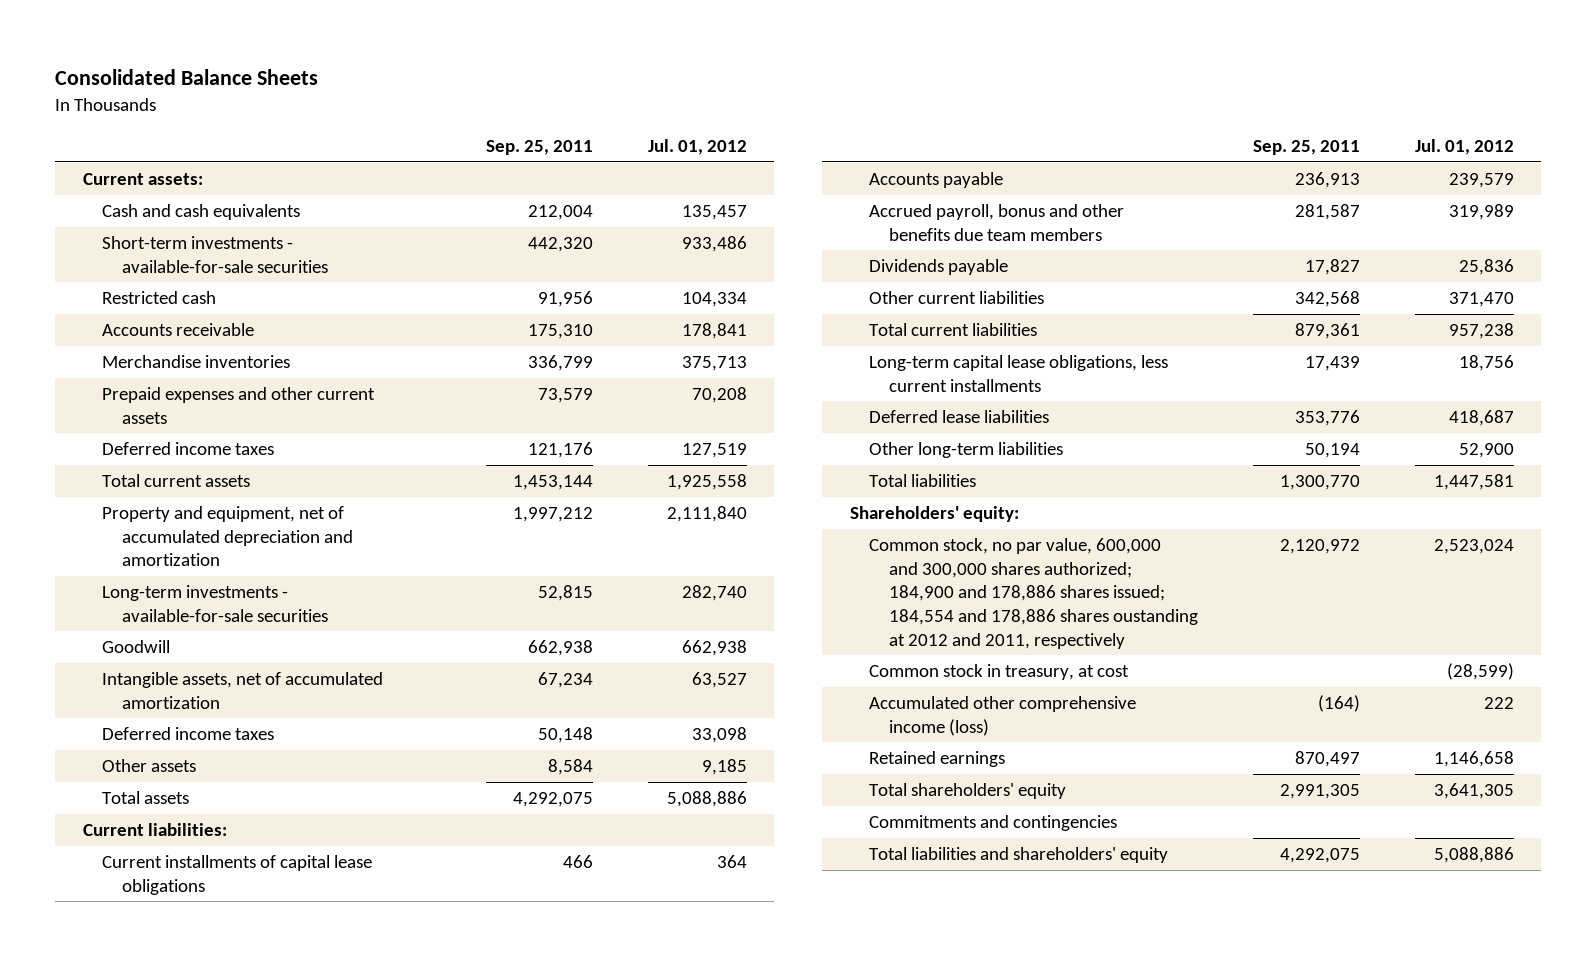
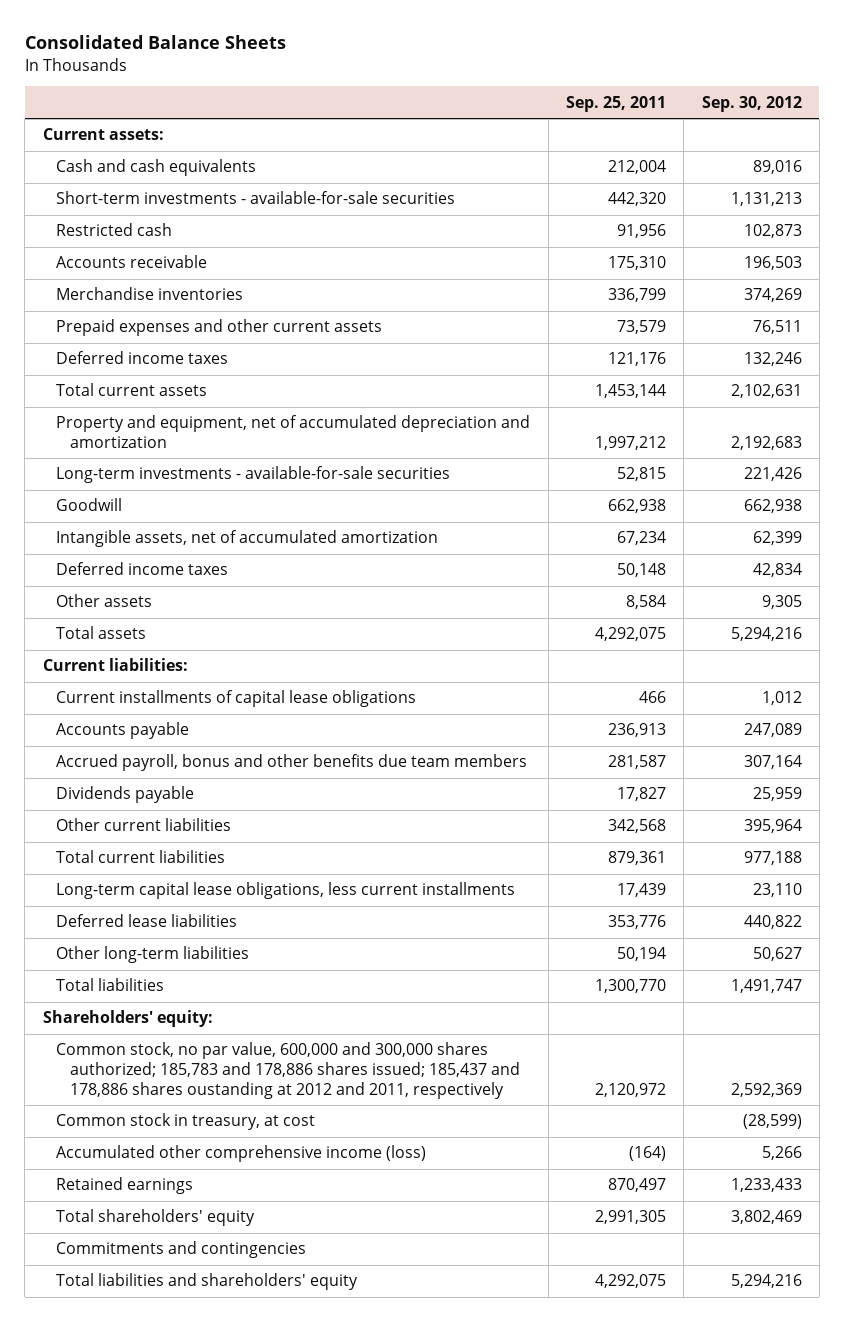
- | Sep. 25, 2011 | Jul. 01, 2012
+ | Sep. 25, 2011 | Sep. 30, 2012
- Common stock, no par value, 600,000 and 300,000 shares authorized; 184,900 and 178,886 shares issued; 184,554 and 178,886 shares oustanding at 2012 and 2011, respectively | 2,120,972 | 2,523,024
+ Common stock, no par value, 600,000 and 300,000 shares authorized; 185,783 and 178,886 shares issued; 185,437 and 178,886 shares oustanding at 2012 and 2011, respectively | 2,120,972 | 2,592,369

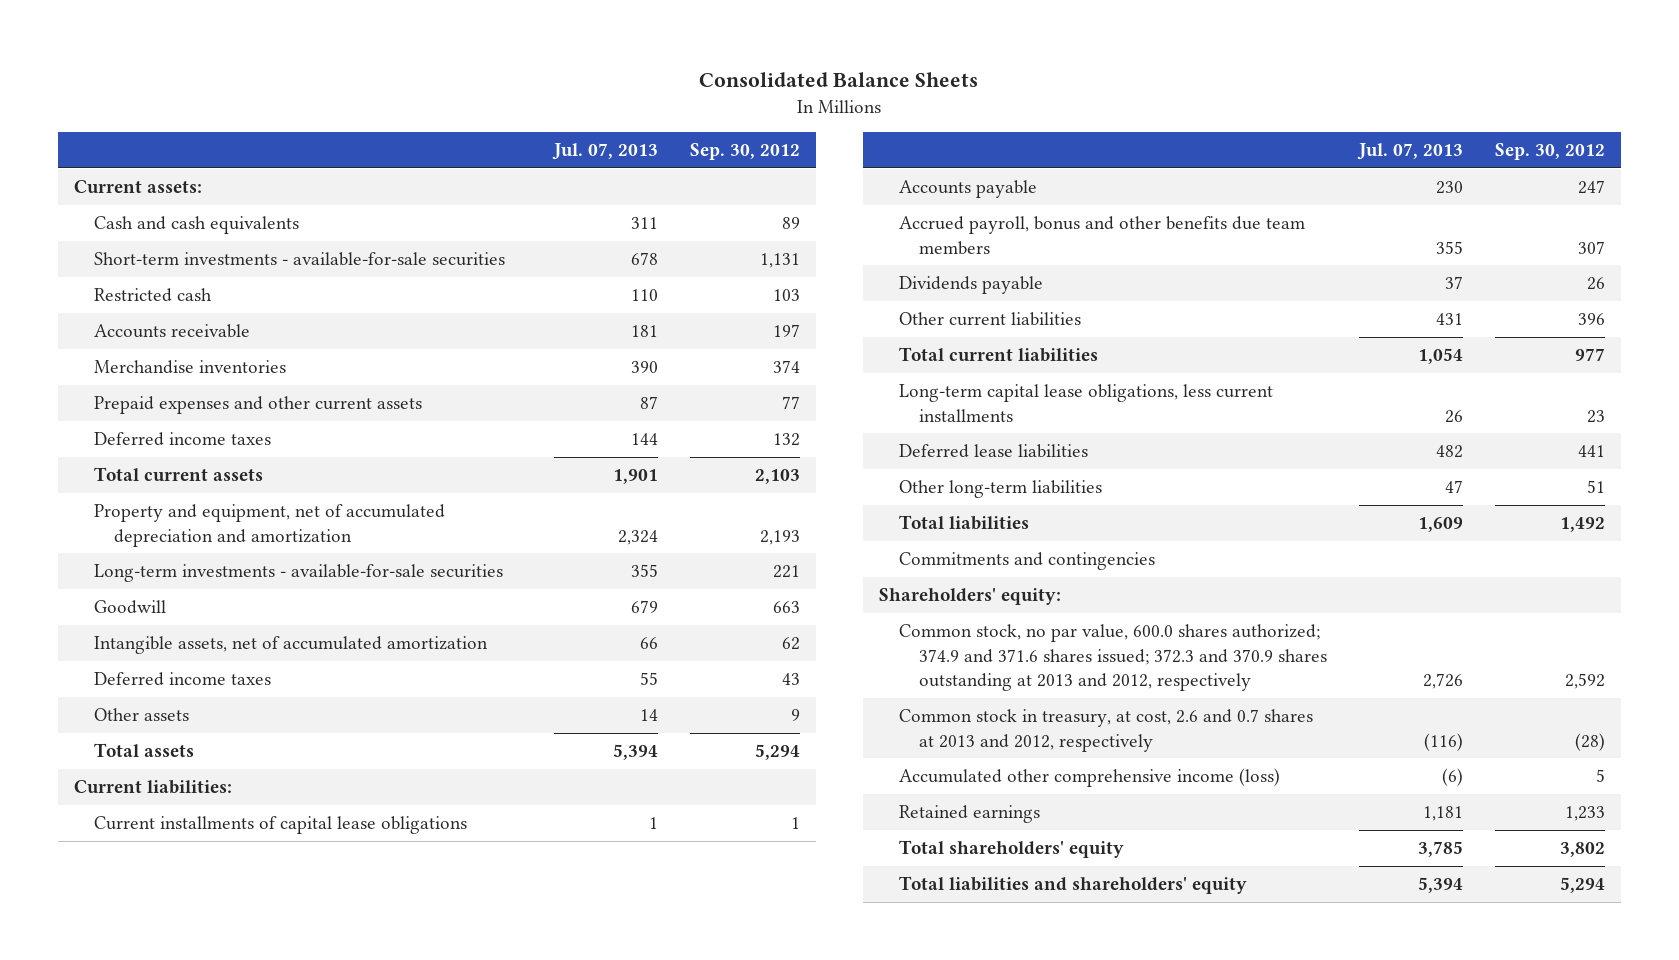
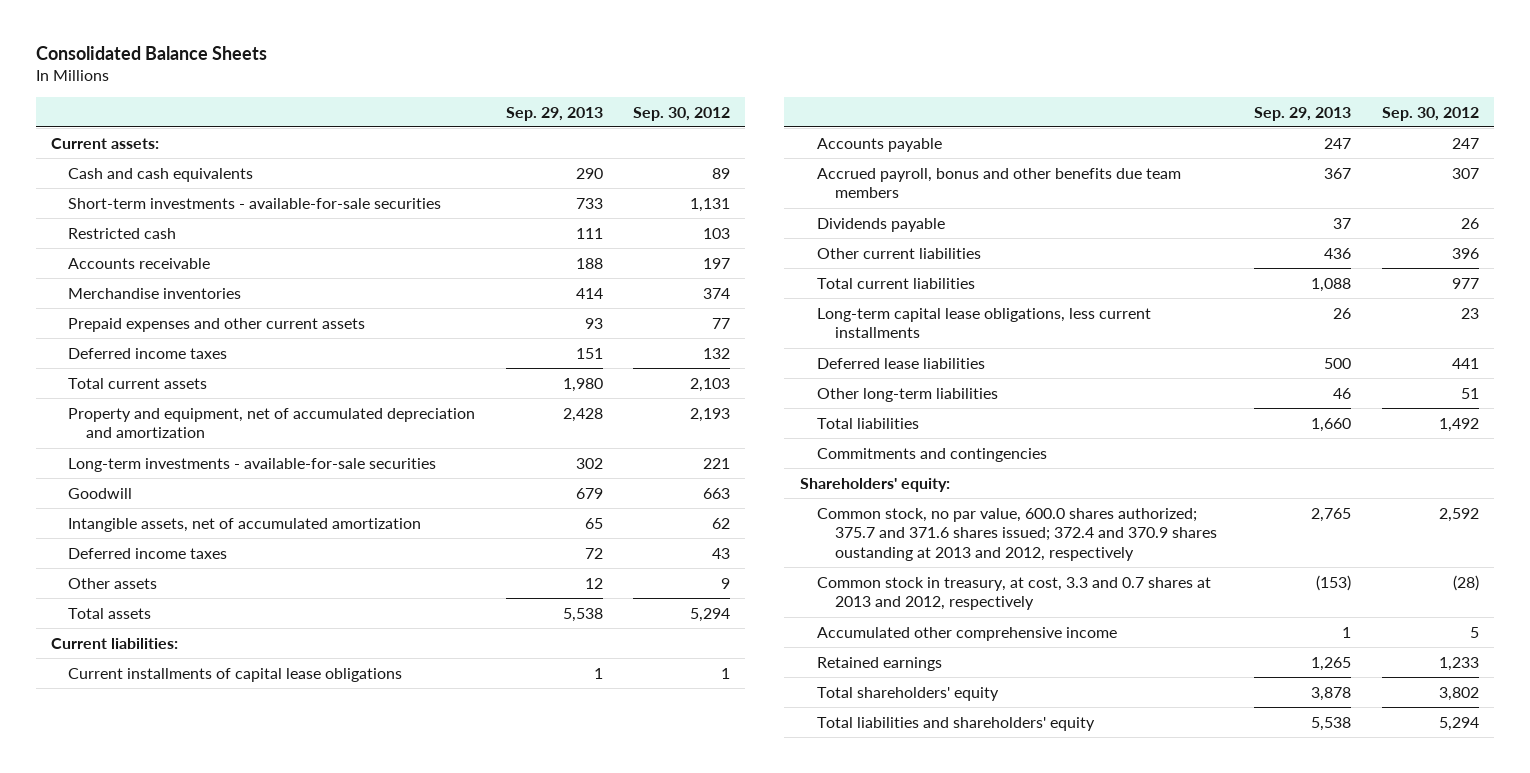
- | Jul. 07, 2013 | Sep. 30, 2012
+ | Sep. 29, 2013 | Sep. 30, 2012
- Common stock, no par value, 600.0 shares authorized; 374.9 and 371.6 shares issued; 372.3 and 370.9 shares outstanding at 2013 and 2012, respectively | 2,726 | 2,592
- Common stock in treasury, at cost, 2.6 and 0.7 shares at 2013 and 2012, respectively | (116) | (28)
- Accumulated other comprehensive income (loss) | (6) | 5
+ Common stock, no par value, 600.0 shares authorized; 375.7 and 371.6 shares issued; 372.4 and 370.9 shares oustanding at 2013 and 2012, respectively | 2,765 | 2,592
+ Common stock in treasury, at cost, 3.3 and 0.7 shares at 2013 and 2012, respectively | (153) | (28)
+ Accumulated other comprehensive income | 1 | 5

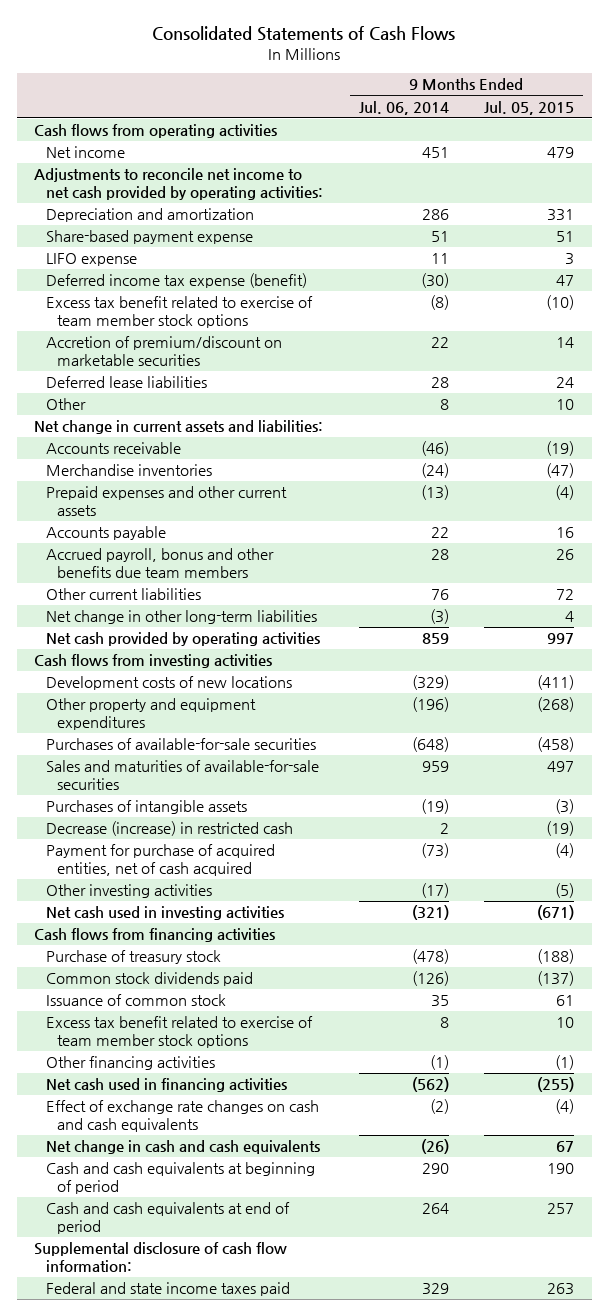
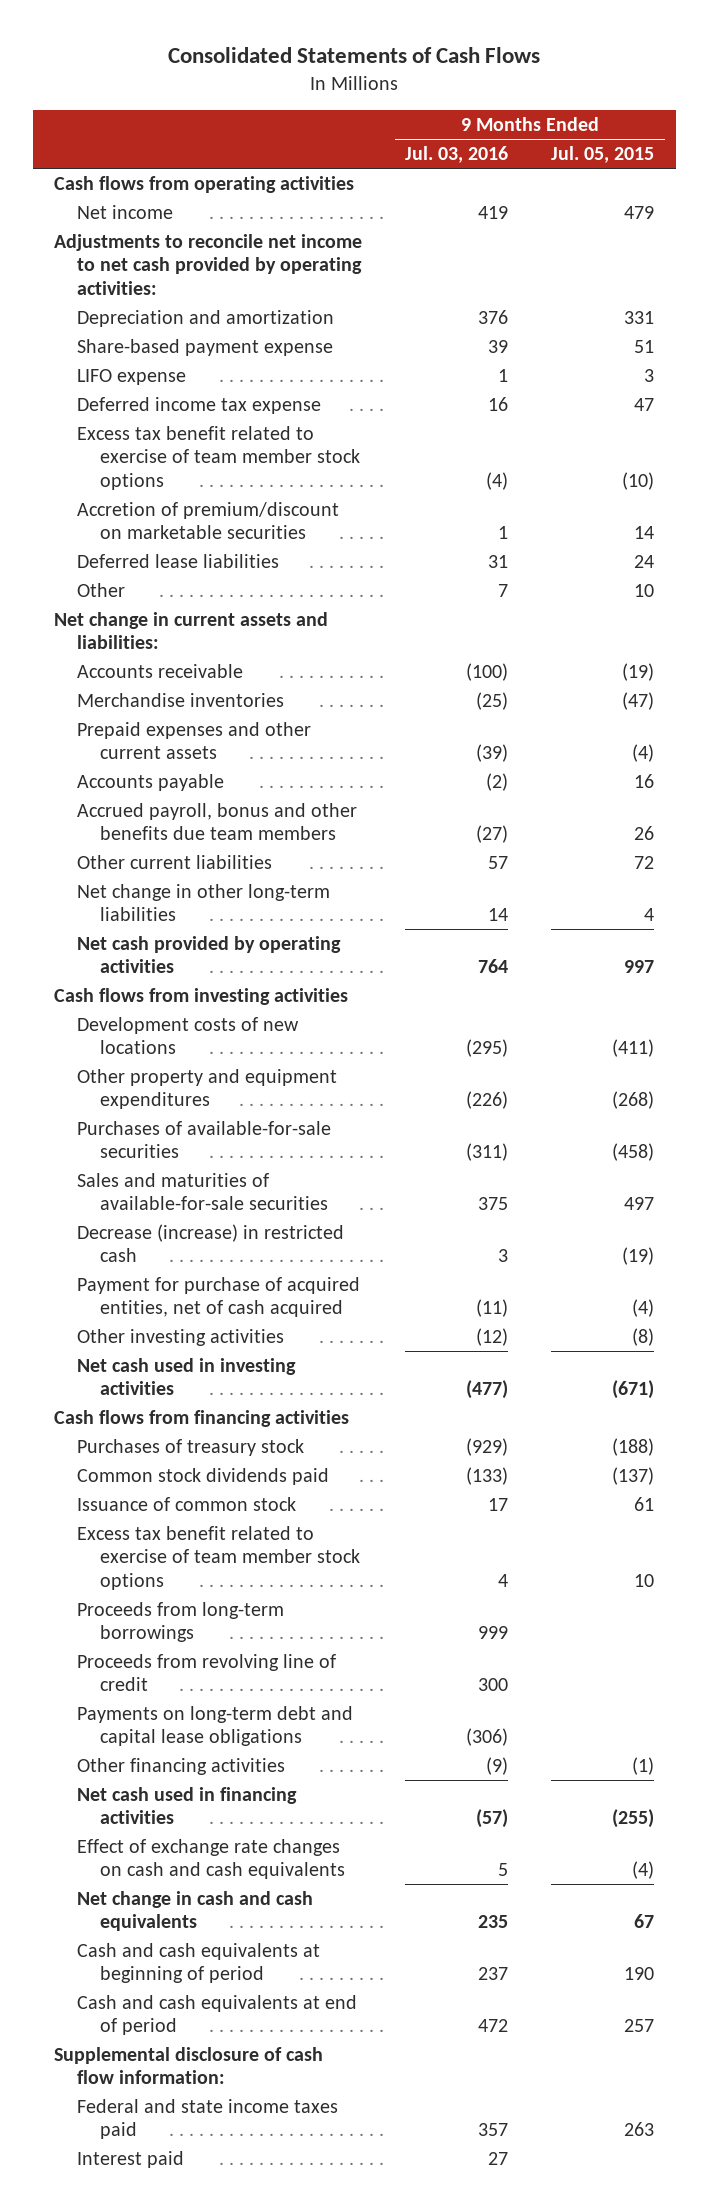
- | 9 Months Ended Jul. 06, 2014 | 9 Months Ended Jul. 05, 2015
+ | 9 Months Ended Jul. 03, 2016 | 9 Months Ended Jul. 05, 2015
- Deferred income tax expense (benefit) | (30) | 47
+ Deferred income tax expense | 16 | 47
- Purchases of intangible assets | (19) | (3)
- Other investing activities | (17) | (5)
+ Other investing activities | (12) | (8)
- Purchase of treasury stock | (478) | (188)
+ Purchases of treasury stock | (929) | (188)
+ Proceeds from long-term borrowings | 999 |
+ Proceeds from revolving line of credit | 300 |
+ Payments on long-term debt and capital lease obligations | (306) |
+ Interest paid | 27 |

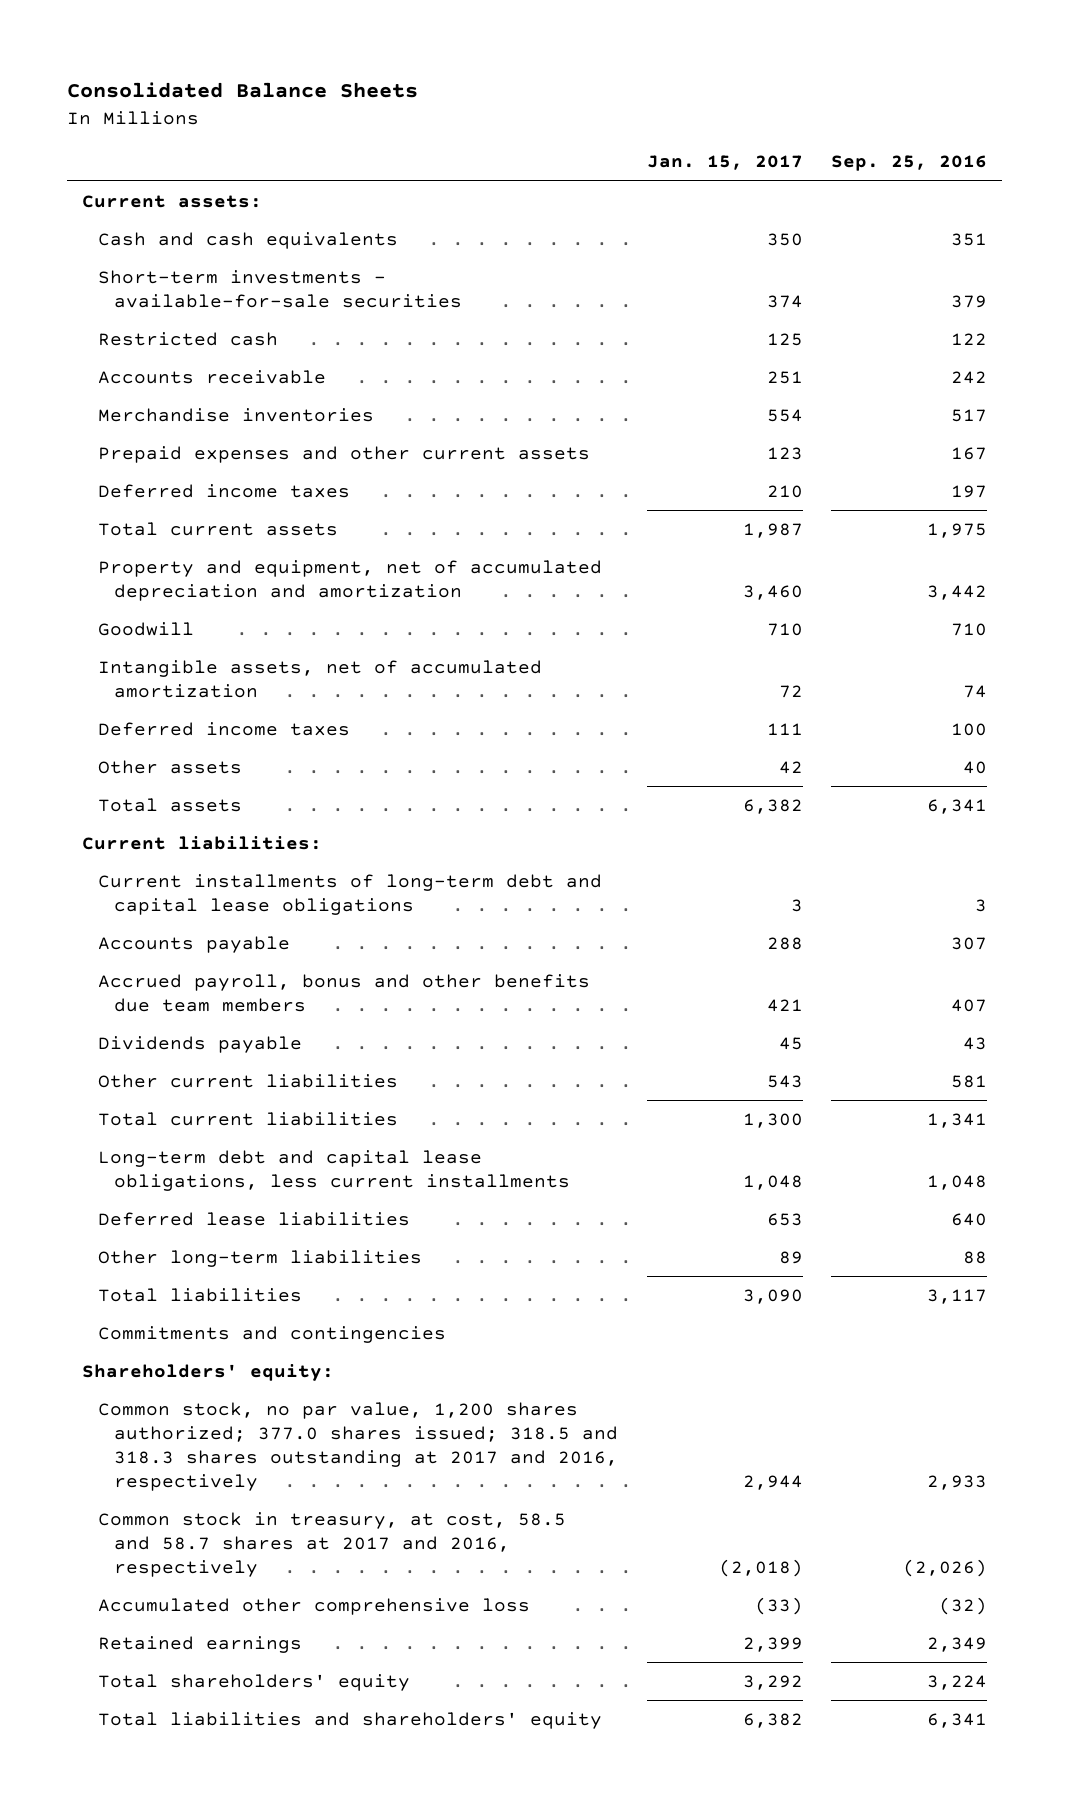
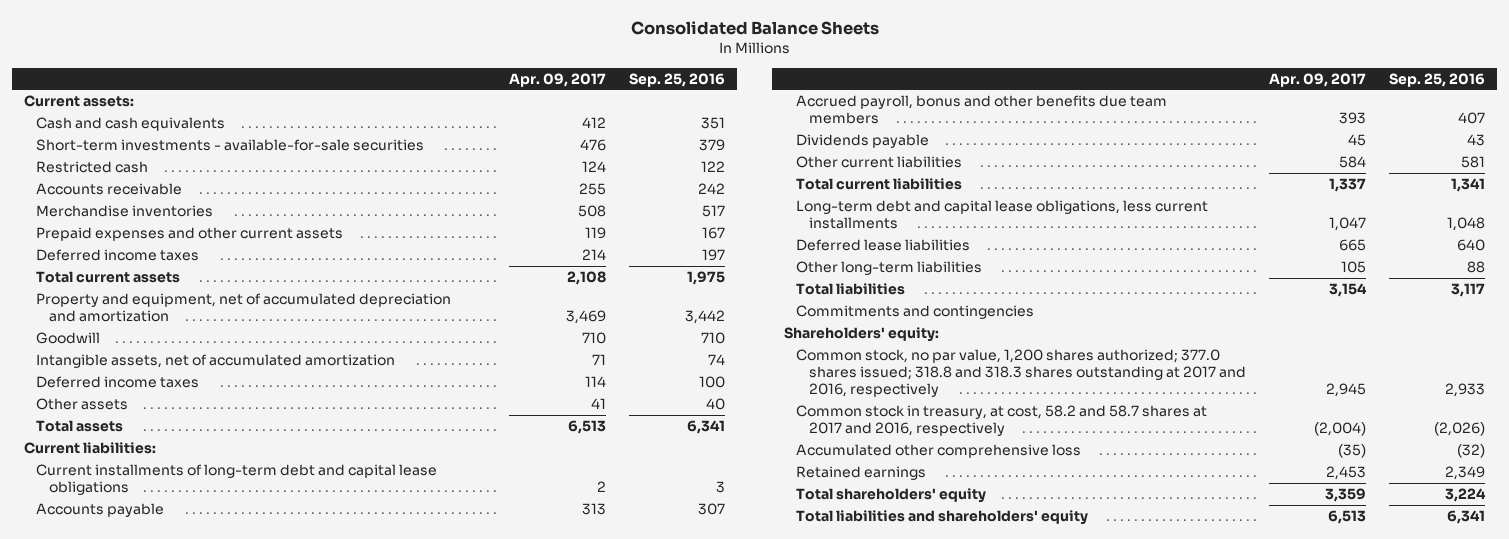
- | Jan. 15, 2017 | Sep. 25, 2016
+ | Apr. 09, 2017 | Sep. 25, 2016
- Common stock, no par value, 1,200 shares authorized; 377.0 shares issued; 318.5 and 318.3 shares outstanding at 2017 and 2016, respectively | 2,944 | 2,933
- Common stock in treasury, at cost, 58.5 and 58.7 shares at 2017 and 2016, respectively | (2,018) | (2,026)
+ Common stock, no par value, 1,200 shares authorized; 377.0 shares issued; 318.8 and 318.3 shares outstanding at 2017 and 2016, respectively | 2,945 | 2,933
+ Common stock in treasury, at cost, 58.2 and 58.7 shares at 2017 and 2016, respectively | (2,004) | (2,026)

